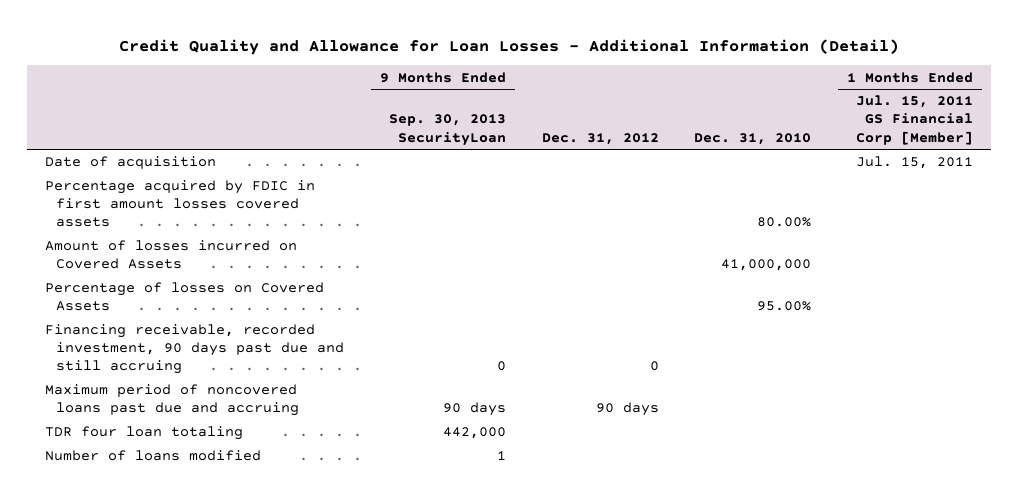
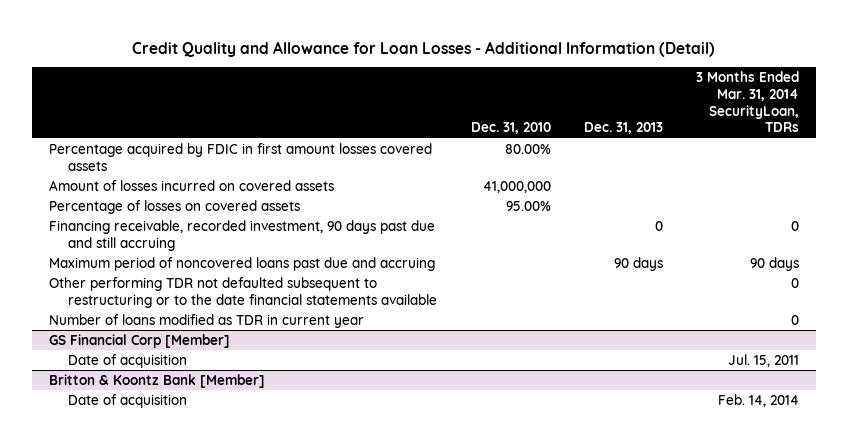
- | 9 Months Ended Sep. 30, 2013 SecurityLoan | Dec. 31, 2012 | Dec. 31, 2010 | 1 Months Ended Jul. 15, 2011 GS Financial Corp [Member]
+ | Dec. 31, 2010 | Dec. 31, 2013 | 3 Months Ended Mar. 31, 2014 SecurityLoan, TDRs
- Date of acquisition | | | | Jul. 15, 2011
- Amount of losses incurred on Covered Assets | | | 41,000,000 |
- Percentage of losses on Covered Assets | | | 95.00% |
+ Amount of losses incurred on covered assets | 41,000,000 | |
+ Percentage of losses on covered assets | 95.00% | |
- TDR four loan totaling | 442,000 | | |
- Number of loans modified | 1 | | |
+ Other performing TDR not defaulted subsequent to restructuring or to the date financial statements available | | | 0
+ Number of loans modified as TDR in current year | | | 0
+ GS Financial Corp [Member]
+ Date of acquisition | | | Jul. 15, 2011
+ Britton & Koontz Bank [Member]
+ Date of acquisition | | | Feb. 14, 2014

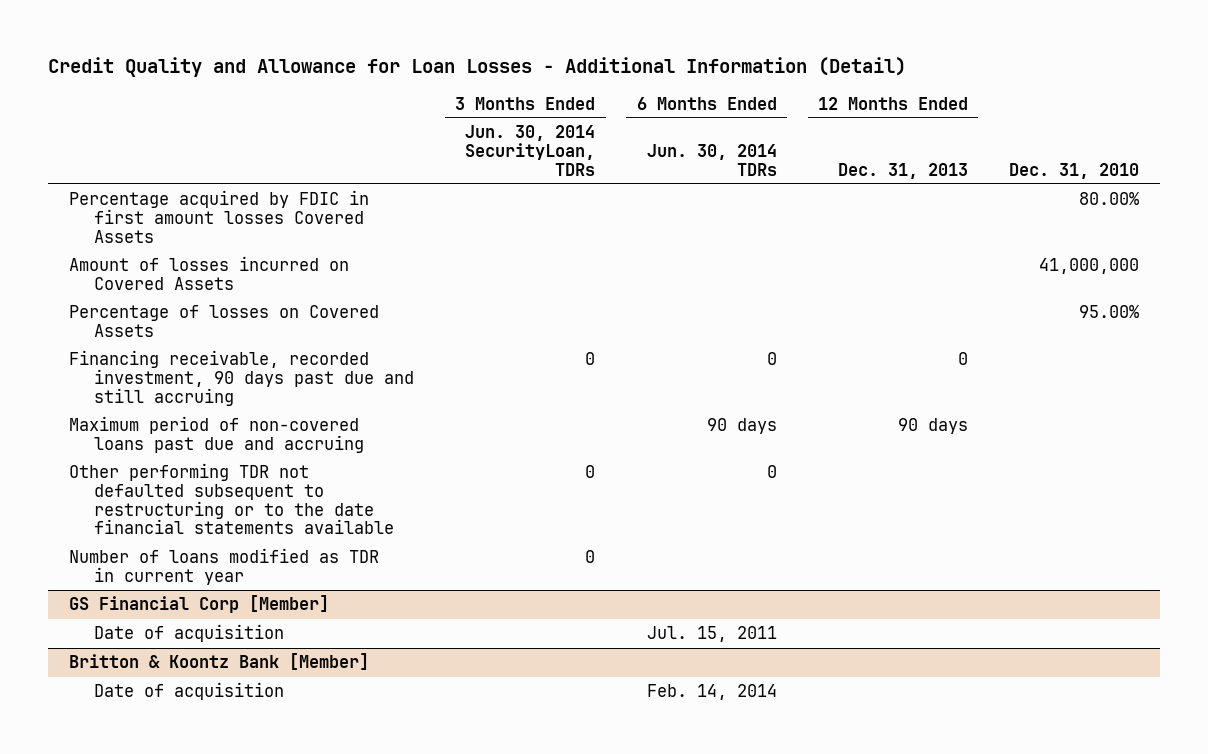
- | Dec. 31, 2010 | Dec. 31, 2013 | 3 Months Ended Mar. 31, 2014 SecurityLoan, TDRs
+ | 3 Months Ended Jun. 30, 2014 SecurityLoan, TDRs | 6 Months Ended Jun. 30, 2014 TDRs | 12 Months Ended Dec. 31, 2013 | Dec. 31, 2010
- Percentage acquired by FDIC in first amount losses covered assets | 80.00% | |
- Amount of losses incurred on covered assets | 41,000,000 | |
- Percentage of losses on covered assets | 95.00% | |
+ Percentage acquired by FDIC in first amount losses Covered Assets | | | | 80.00%
+ Amount of losses incurred on Covered Assets | | | | 41,000,000
+ Percentage of losses on Covered Assets | | | | 95.00%
- Maximum period of noncovered loans past due and accruing | | 90 days | 90 days
+ Maximum period of non-covered loans past due and accruing | | 90 days | 90 days |

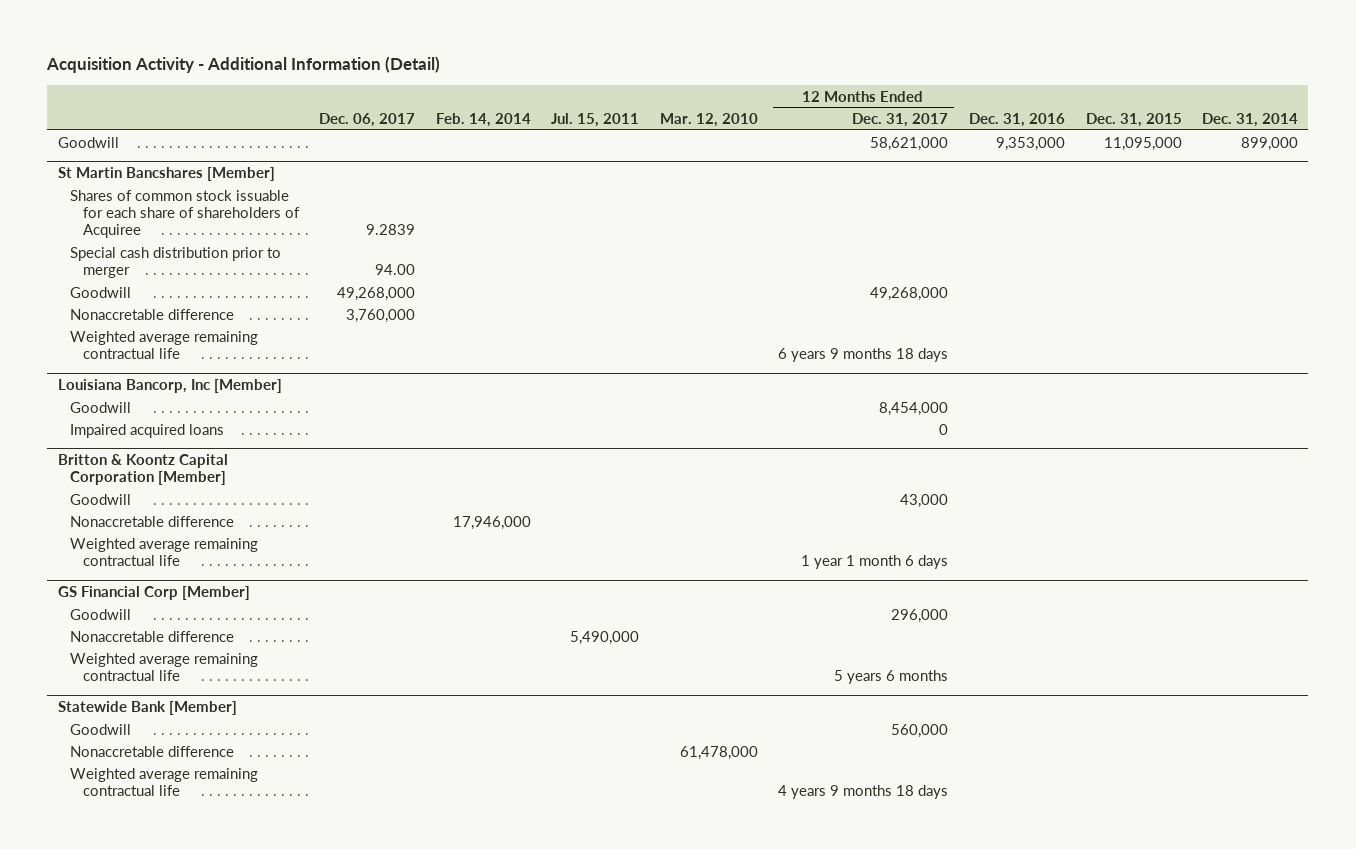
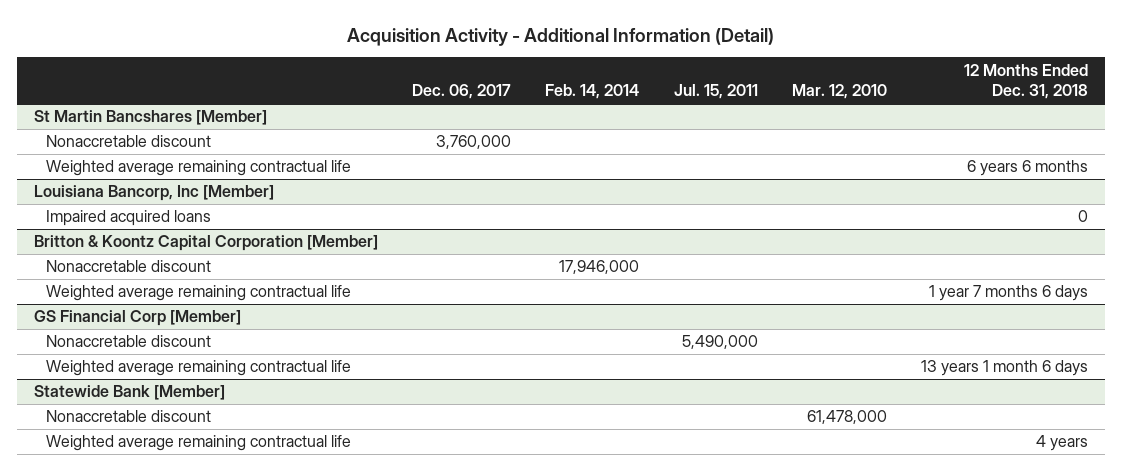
- | Dec. 06, 2017 | Feb. 14, 2014 | Jul. 15, 2011 | Mar. 12, 2010 | 12 Months Ended Dec. 31, 2017 | Dec. 31, 2016 | Dec. 31, 2015 | Dec. 31, 2014
+ | Dec. 06, 2017 | Feb. 14, 2014 | Jul. 15, 2011 | Mar. 12, 2010 | 12 Months Ended Dec. 31, 2018
- Goodwill | | | | | 58,621,000 | 9,353,000 | 11,095,000 | 899,000
@ St Martin Bancshares [Member]
- Shares of common stock issuable for each share of shareholders of Acquiree | 9.2839 | | | | | | |
- Special cash distribution prior to merger | 94.00 | | | | | | |
- Goodwill | 49,268,000 | | | | 49,268,000 | | |
- Nonaccretable difference | 3,760,000 | | | | | | |
+ Nonaccretable discount | 3,760,000 | | | |
@ Louisiana Bancorp, Inc [Member]
- Goodwill | | | | | 8,454,000 | | |
@ Britton & Koontz Capital Corporation [Member]
- Goodwill | | | | | 43,000 | | |
- Nonaccretable difference | | 17,946,000 | | | | | |
+ Nonaccretable discount | | 17,946,000 | | |
@ GS Financial Corp [Member]
- Goodwill | | | | | 296,000 | | |
- Nonaccretable difference | | | 5,490,000 | | | | |
+ Nonaccretable discount | | | 5,490,000 | |
@ Statewide Bank [Member]
- Goodwill | | | | | 560,000 | | |
- Nonaccretable difference | | | | 61,478,000 | | | |
+ Nonaccretable discount | | | | 61,478,000 |

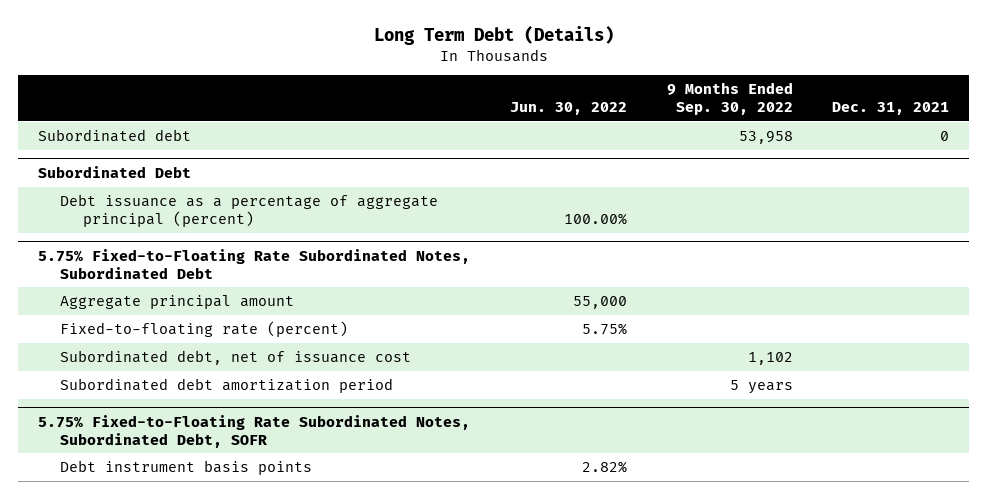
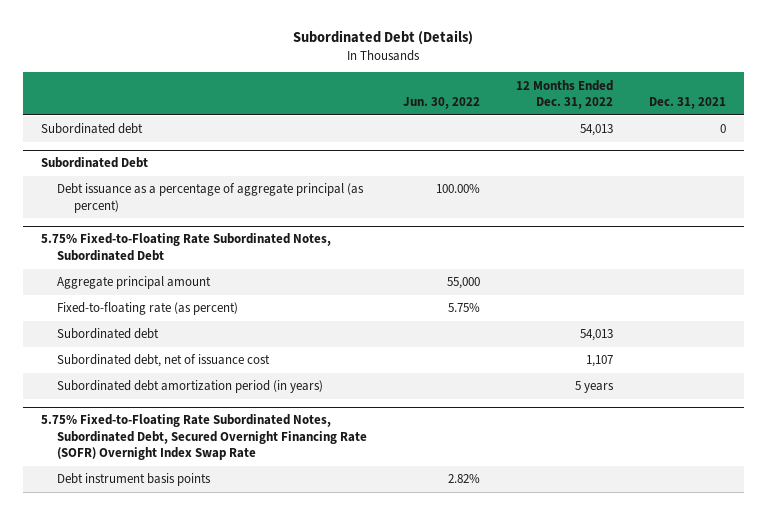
- Long Term Debt (Details)
+ Subordinated Debt (Details)
- | Jun. 30, 2022 | 9 Months Ended Sep. 30, 2022 | Dec. 31, 2021
+ | Jun. 30, 2022 | 12 Months Ended Dec. 31, 2022 | Dec. 31, 2021
@ Subordinated Debt
- Debt issuance as a percentage of aggregate principal (percent) | 100.00% | |
+ Debt issuance as a percentage of aggregate principal (as percent) | 100.00% | |
@ 5.75% Fixed-to-Floating Rate Subordinated Notes, Subordinated Debt
- Fixed-to-floating rate (percent) | 5.75% | |
+ Fixed-to-floating rate (as percent) | 5.75% | |
+ Subordinated debt | | 54,013 |
- Subordinated debt amortization period | | 5 years |
- 5.75% Fixed-to-Floating Rate Subordinated Notes, Subordinated Debt, SOFR
@ 5.75% Fixed-to-Floating Rate Subordinated Notes, Subordinated Debt
+ Subordinated debt amortization period (in years) | | 5 years |
+ 5.75% Fixed-to-Floating Rate Subordinated Notes, Subordinated Debt, Secured Overnight Financing Rate (SOFR) Overnight Index Swap Rate

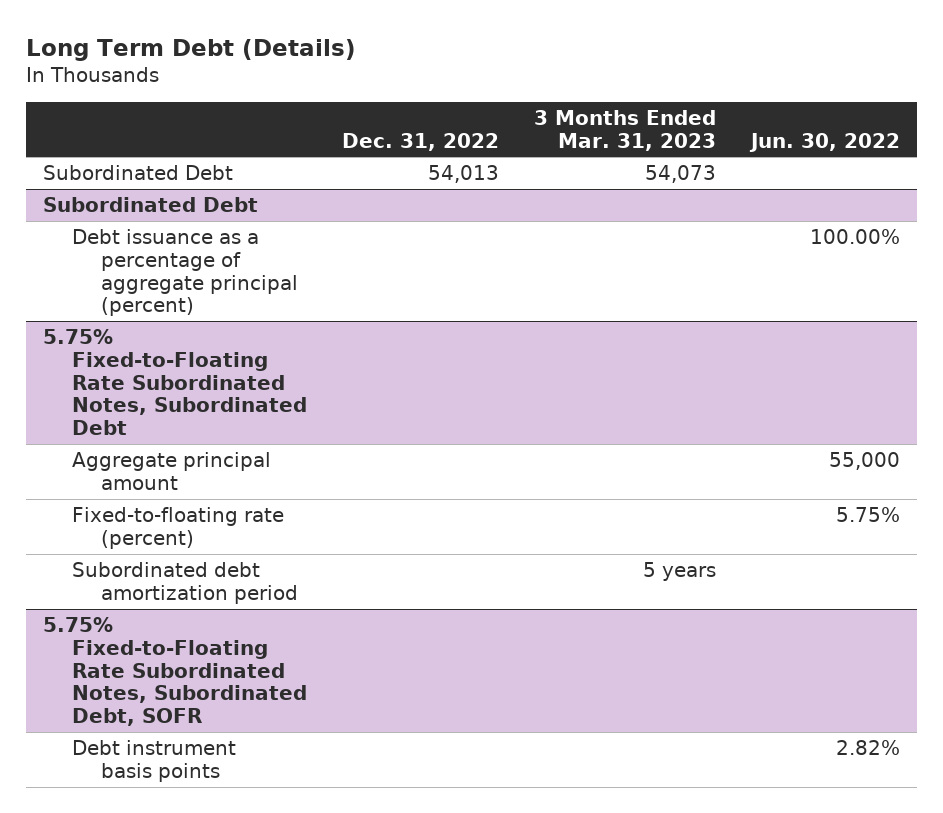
- Subordinated Debt (Details)
+ Long Term Debt (Details)
- | Jun. 30, 2022 | 12 Months Ended Dec. 31, 2022 | Dec. 31, 2021
+ | Dec. 31, 2022 | 3 Months Ended Mar. 31, 2023 | Jun. 30, 2022
- Subordinated debt | | 54,013 | 0
+ Subordinated Debt | 54,013 | 54,073 |
@ Subordinated Debt
- Debt issuance as a percentage of aggregate principal (as percent) | 100.00% | |
+ Debt issuance as a percentage of aggregate principal (percent) | | | 100.00%
@ 5.75% Fixed-to-Floating Rate Subordinated Notes, Subordinated Debt
- Fixed-to-floating rate (as percent) | 5.75% | |
- Subordinated debt | | 54,013 |
- Subordinated debt, net of issuance cost | | 1,107 |
- Subordinated debt amortization period (in years) | | 5 years |
- 5.75% Fixed-to-Floating Rate Subordinated Notes, Subordinated Debt, Secured Overnight Financing Rate (SOFR) Overnight Index Swap Rate
@ 5.75% Fixed-to-Floating Rate Subordinated Notes, Subordinated Debt
+ Fixed-to-floating rate (percent) | | | 5.75%
+ Subordinated debt amortization period | | 5 years |
+ 5.75% Fixed-to-Floating Rate Subordinated Notes, Subordinated Debt, SOFR

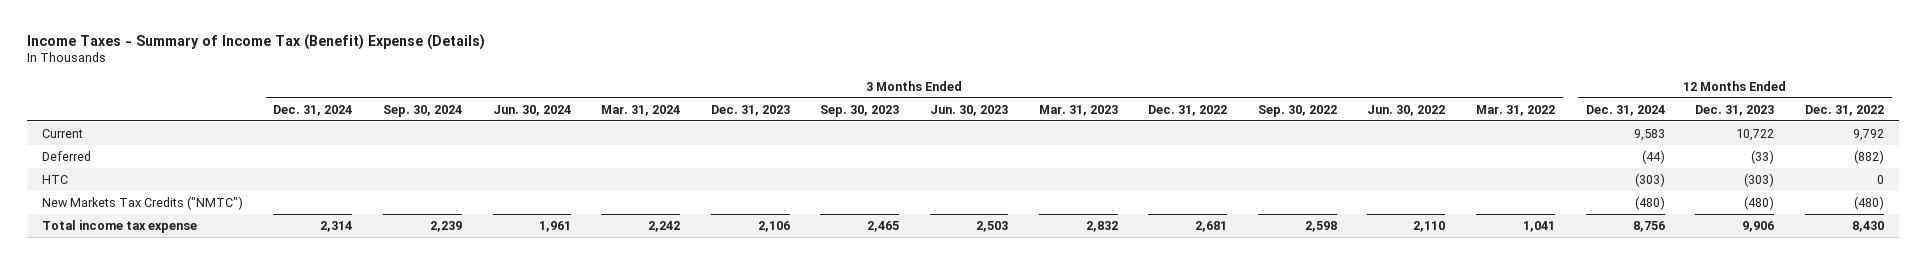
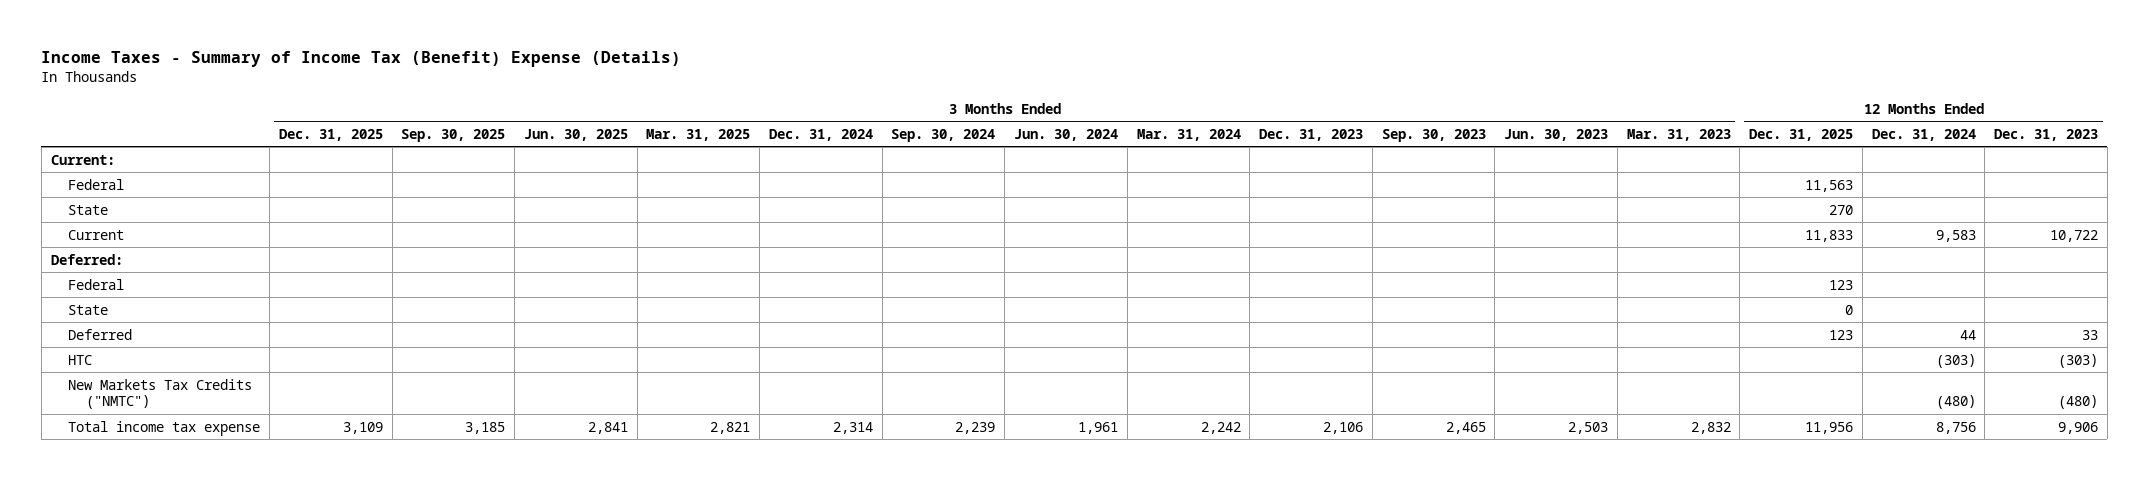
- | 3 Months Ended Dec. 31, 2024 | 3 Months Ended Sep. 30, 2024 | 3 Months Ended Jun. 30, 2024 | 3 Months Ended Mar. 31, 2024 | 3 Months Ended Dec. 31, 2023 | 3 Months Ended Sep. 30, 2023 | 3 Months Ended Jun. 30, 2023 | 3 Months Ended Mar. 31, 2023 | 3 Months Ended Dec. 31, 2022 | 3 Months Ended Sep. 30, 2022 | 3 Months Ended Jun. 30, 2022 | 3 Months Ended Mar. 31, 2022 | 12 Months Ended Dec. 31, 2024 | 12 Months Ended Dec. 31, 2023 | 12 Months Ended Dec. 31, 2022
+ | 3 Months Ended Dec. 31, 2025 | 3 Months Ended Sep. 30, 2025 | 3 Months Ended Jun. 30, 2025 | 3 Months Ended Mar. 31, 2025 | 3 Months Ended Dec. 31, 2024 | 3 Months Ended Sep. 30, 2024 | 3 Months Ended Jun. 30, 2024 | 3 Months Ended Mar. 31, 2024 | 3 Months Ended Dec. 31, 2023 | 3 Months Ended Sep. 30, 2023 | 3 Months Ended Jun. 30, 2023 | 3 Months Ended Mar. 31, 2023 | 12 Months Ended Dec. 31, 2025 | 12 Months Ended Dec. 31, 2024 | 12 Months Ended Dec. 31, 2023
+ Current:
+ Federal | | | | | | | | | | | | | 11,563 | |
+ State | | | | | | | | | | | | | 270 | |
- Deferred | | | | | | | | | | | | | (44) | (33) | (882)
+ Deferred:
+ Federal | | | | | | | | | | | | | 123 | |
+ State | | | | | | | | | | | | | 0 | |
+ Deferred | | | | | | | | | | | | | 123 | 44 | 33

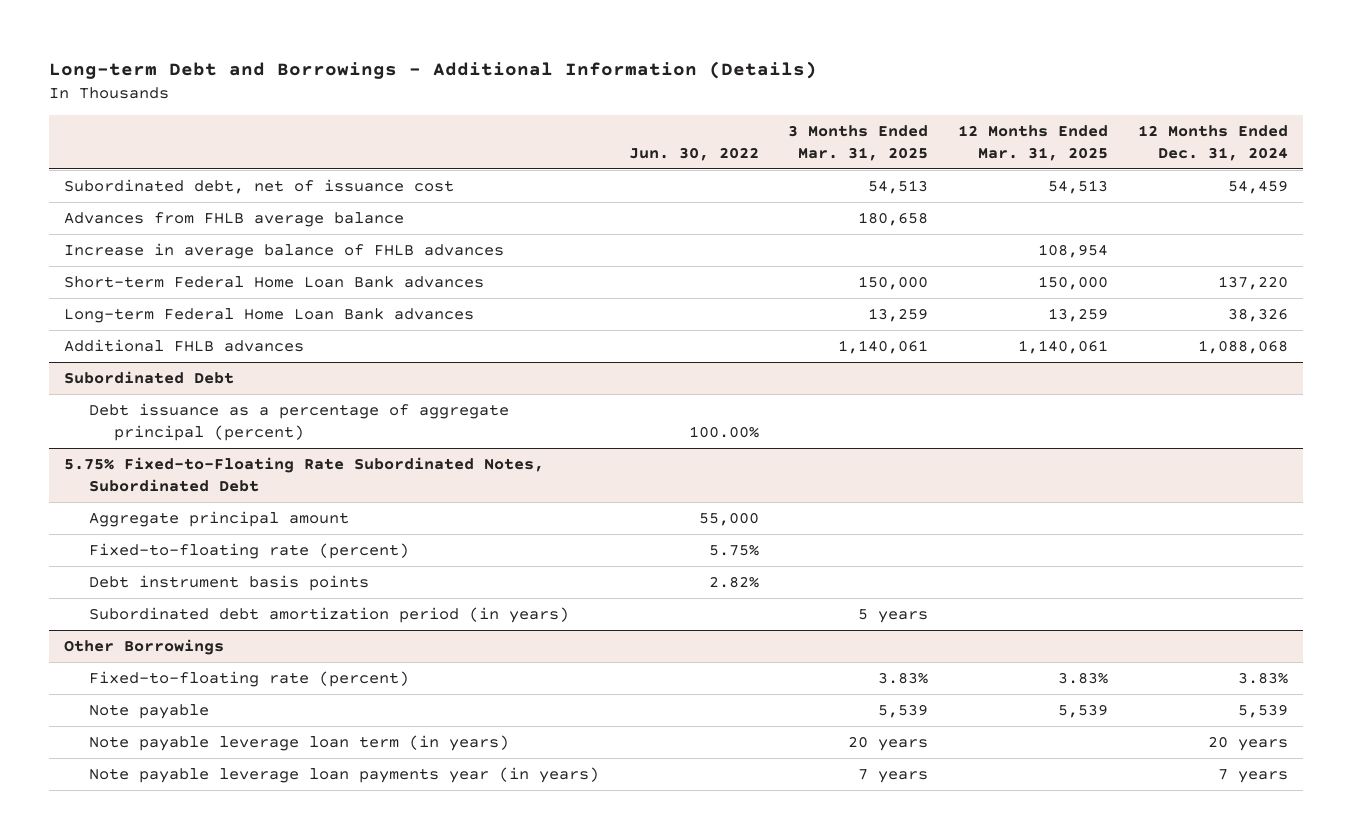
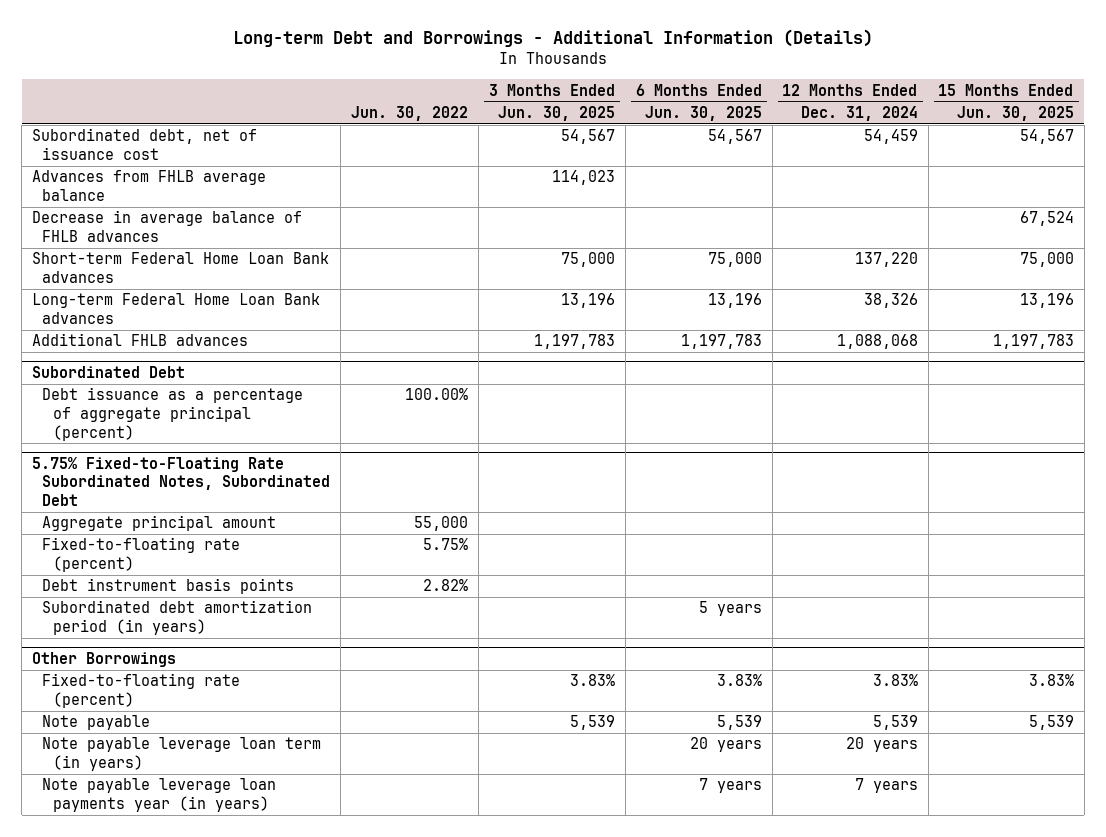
- | Jun. 30, 2022 | 3 Months Ended Mar. 31, 2025 | 12 Months Ended Mar. 31, 2025 | 12 Months Ended Dec. 31, 2024
+ | Jun. 30, 2022 | 3 Months Ended Jun. 30, 2025 | 6 Months Ended Jun. 30, 2025 | 12 Months Ended Dec. 31, 2024 | 15 Months Ended Jun. 30, 2025
- Increase in average balance of FHLB advances | | | 108,954 |
+ Decrease in average balance of FHLB advances | | | | | 67,524

